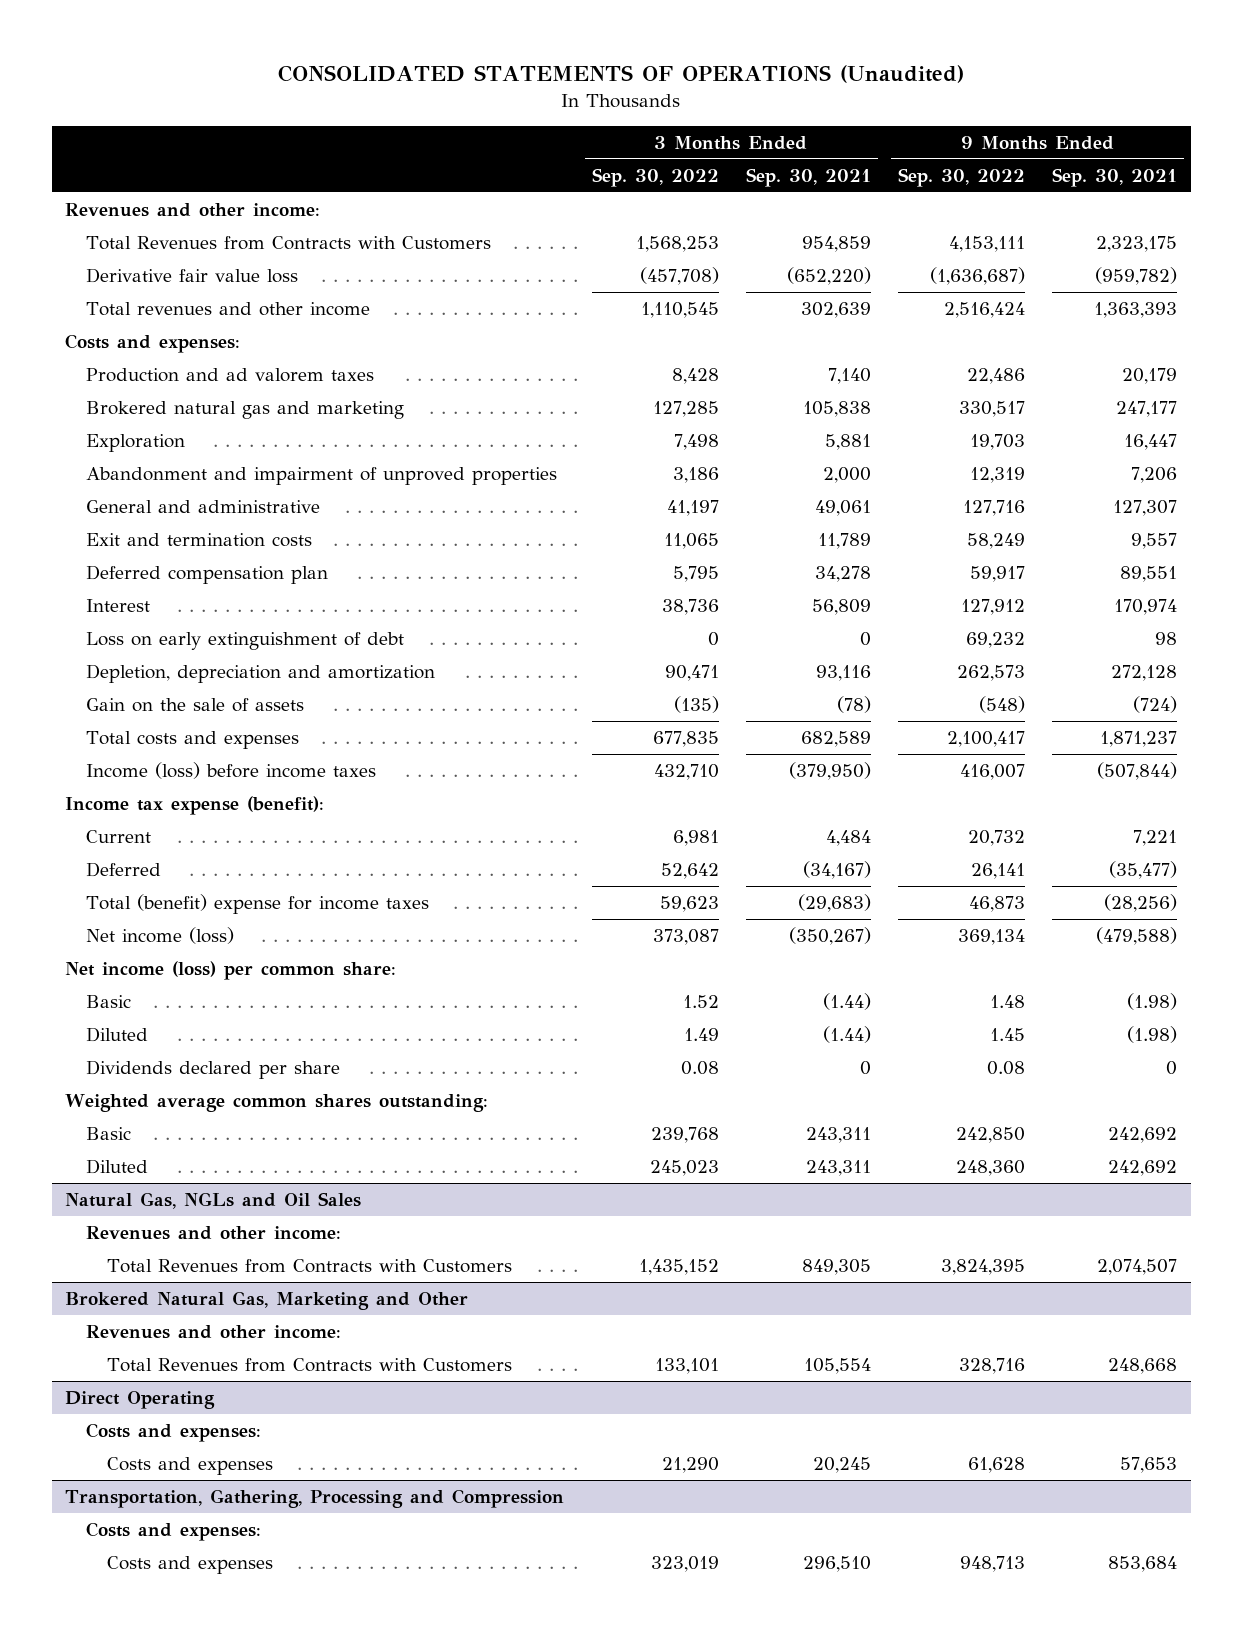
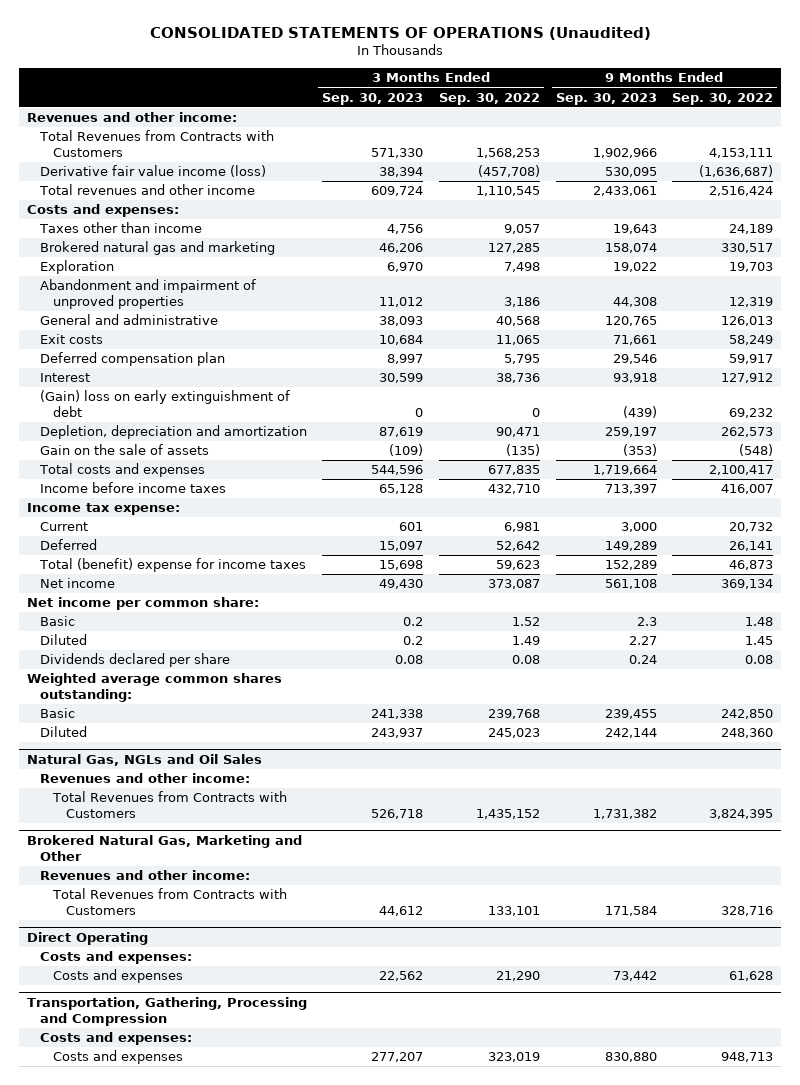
- | 3 Months Ended Sep. 30, 2022 | 3 Months Ended Sep. 30, 2021 | 9 Months Ended Sep. 30, 2022 | 9 Months Ended Sep. 30, 2021
+ | 3 Months Ended Sep. 30, 2023 | 3 Months Ended Sep. 30, 2022 | 9 Months Ended Sep. 30, 2023 | 9 Months Ended Sep. 30, 2022
- Derivative fair value loss | (457,708) | (652,220) | (1,636,687) | (959,782)
+ Derivative fair value income (loss) | 38,394 | (457,708) | 530,095 | (1,636,687)
- Production and ad valorem taxes | 8,428 | 7,140 | 22,486 | 20,179
+ Taxes other than income | 4,756 | 9,057 | 19,643 | 24,189
- General and administrative | 41,197 | 49,061 | 127,716 | 127,307
- Exit and termination costs | 11,065 | 11,789 | 58,249 | 9,557
+ General and administrative | 38,093 | 40,568 | 120,765 | 126,013
+ Exit costs | 10,684 | 11,065 | 71,661 | 58,249
- Loss on early extinguishment of debt | 0 | 0 | 69,232 | 98
+ (Gain) loss on early extinguishment of debt | 0 | 0 | (439) | 69,232
- Income (loss) before income taxes | 432,710 | (379,950) | 416,007 | (507,844)
- Income tax expense (benefit):
+ Income before income taxes | 65,128 | 432,710 | 713,397 | 416,007
+ Income tax expense:
- Net income (loss) | 373,087 | (350,267) | 369,134 | (479,588)
- Net income (loss) per common share:
+ Net income | 49,430 | 373,087 | 561,108 | 369,134
+ Net income per common share:

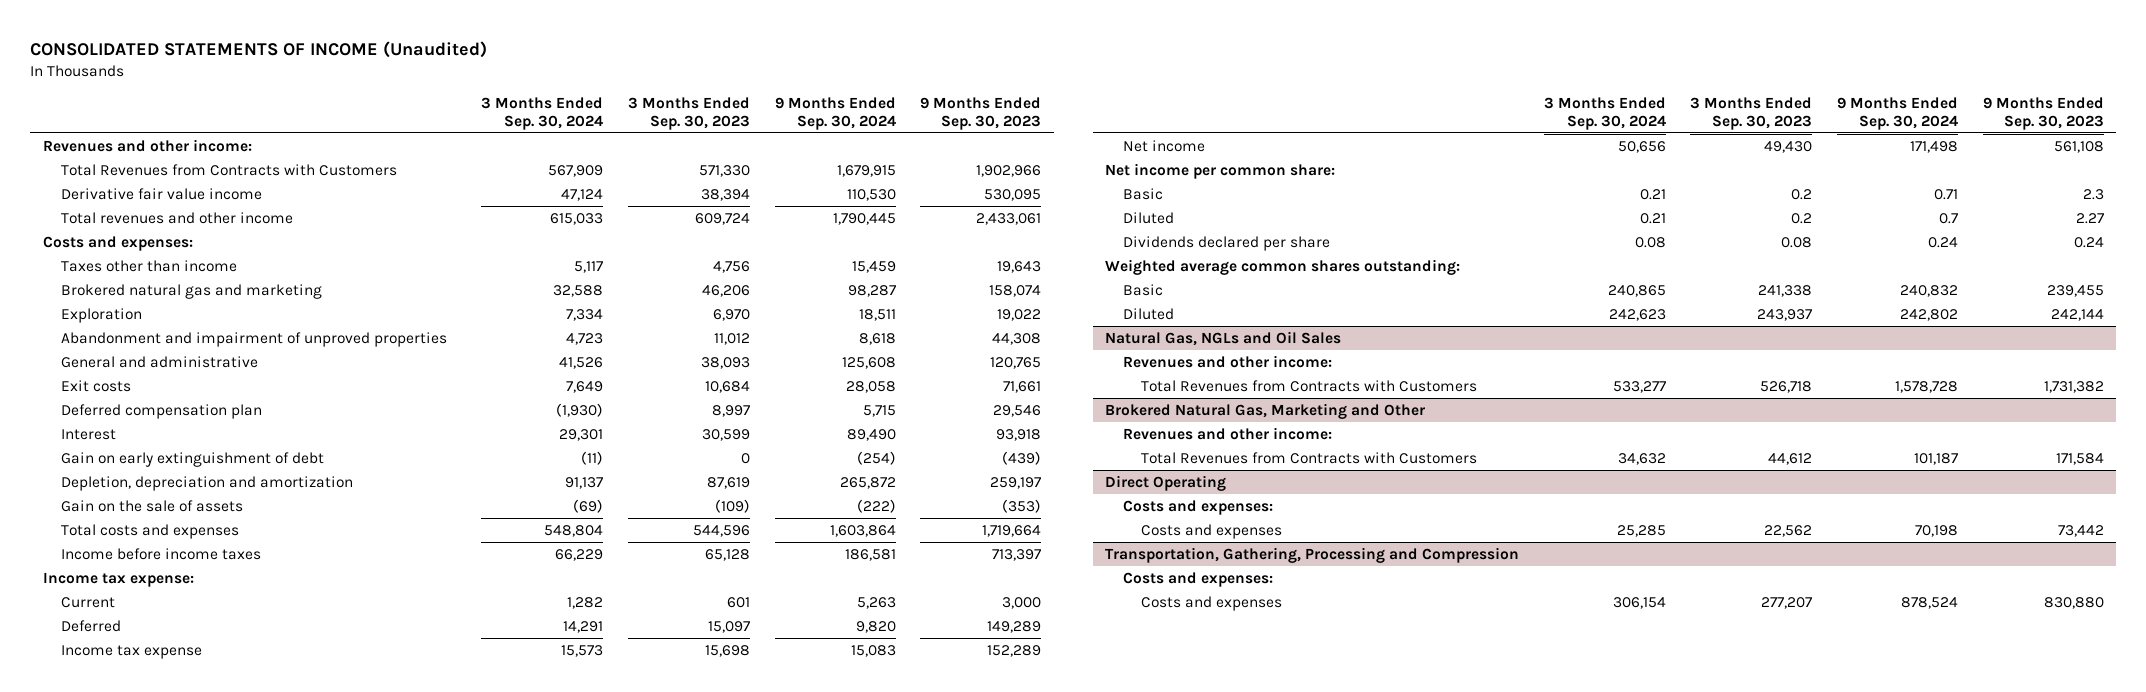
- CONSOLIDATED STATEMENTS OF OPERATIONS (Unaudited)
+ CONSOLIDATED STATEMENTS OF INCOME (Unaudited)
- | 3 Months Ended Sep. 30, 2023 | 3 Months Ended Sep. 30, 2022 | 9 Months Ended Sep. 30, 2023 | 9 Months Ended Sep. 30, 2022
+ | 3 Months Ended Sep. 30, 2024 | 3 Months Ended Sep. 30, 2023 | 9 Months Ended Sep. 30, 2024 | 9 Months Ended Sep. 30, 2023
- Derivative fair value income (loss) | 38,394 | (457,708) | 530,095 | (1,636,687)
+ Derivative fair value income | 47,124 | 38,394 | 110,530 | 530,095
- (Gain) loss on early extinguishment of debt | 0 | 0 | (439) | 69,232
+ Gain on early extinguishment of debt | (11) | 0 | (254) | (439)
- Total (benefit) expense for income taxes | 15,698 | 59,623 | 152,289 | 46,873
+ Income tax expense | 15,573 | 15,698 | 15,083 | 152,289

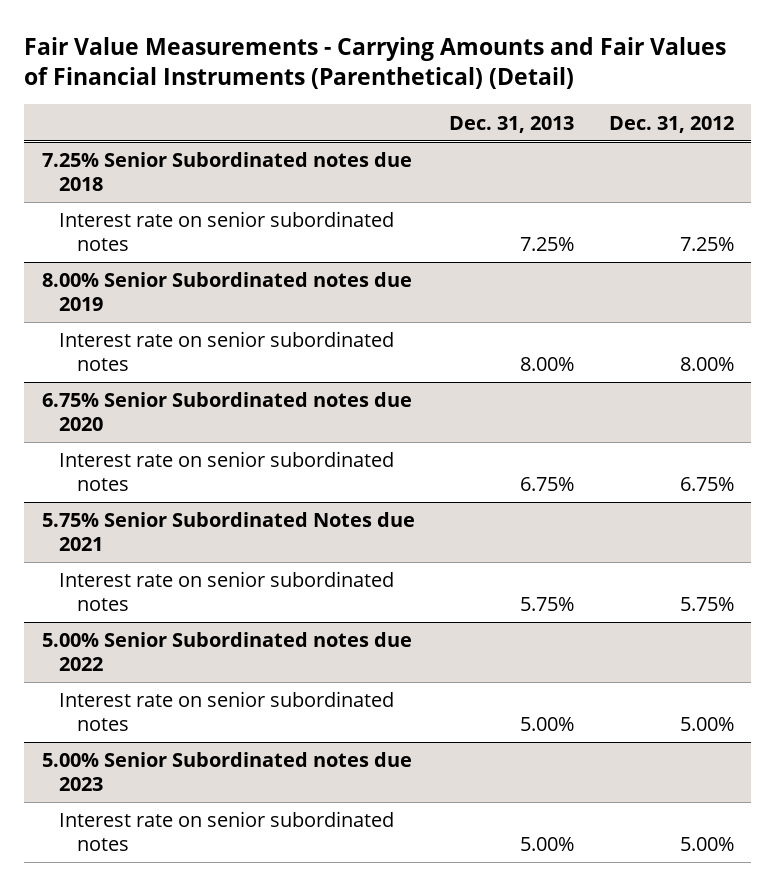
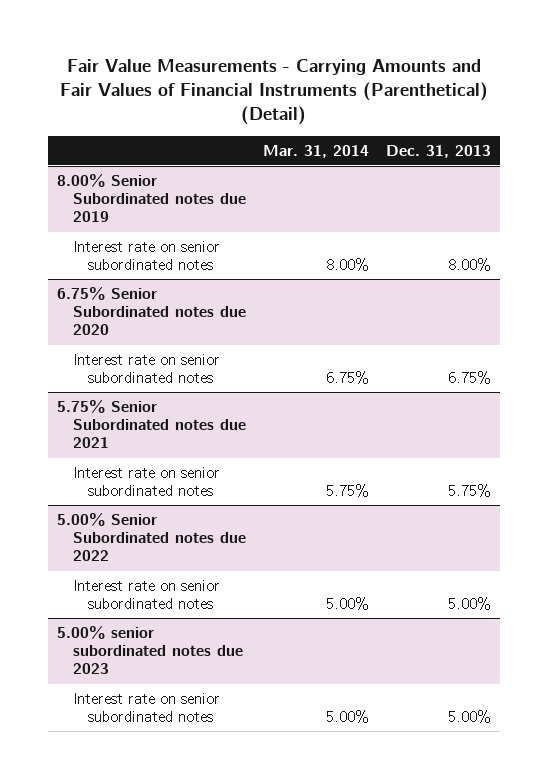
- | Dec. 31, 2013 | Dec. 31, 2012
+ | Mar. 31, 2014 | Dec. 31, 2013
- 7.25% Senior Subordinated notes due 2018
- Interest rate on senior subordinated notes | 7.25% | 7.25%
- 5.75% Senior Subordinated Notes due 2021
+ 5.75% Senior Subordinated notes due 2021
- 5.00% Senior Subordinated notes due 2023
+ 5.00% senior subordinated notes due 2023

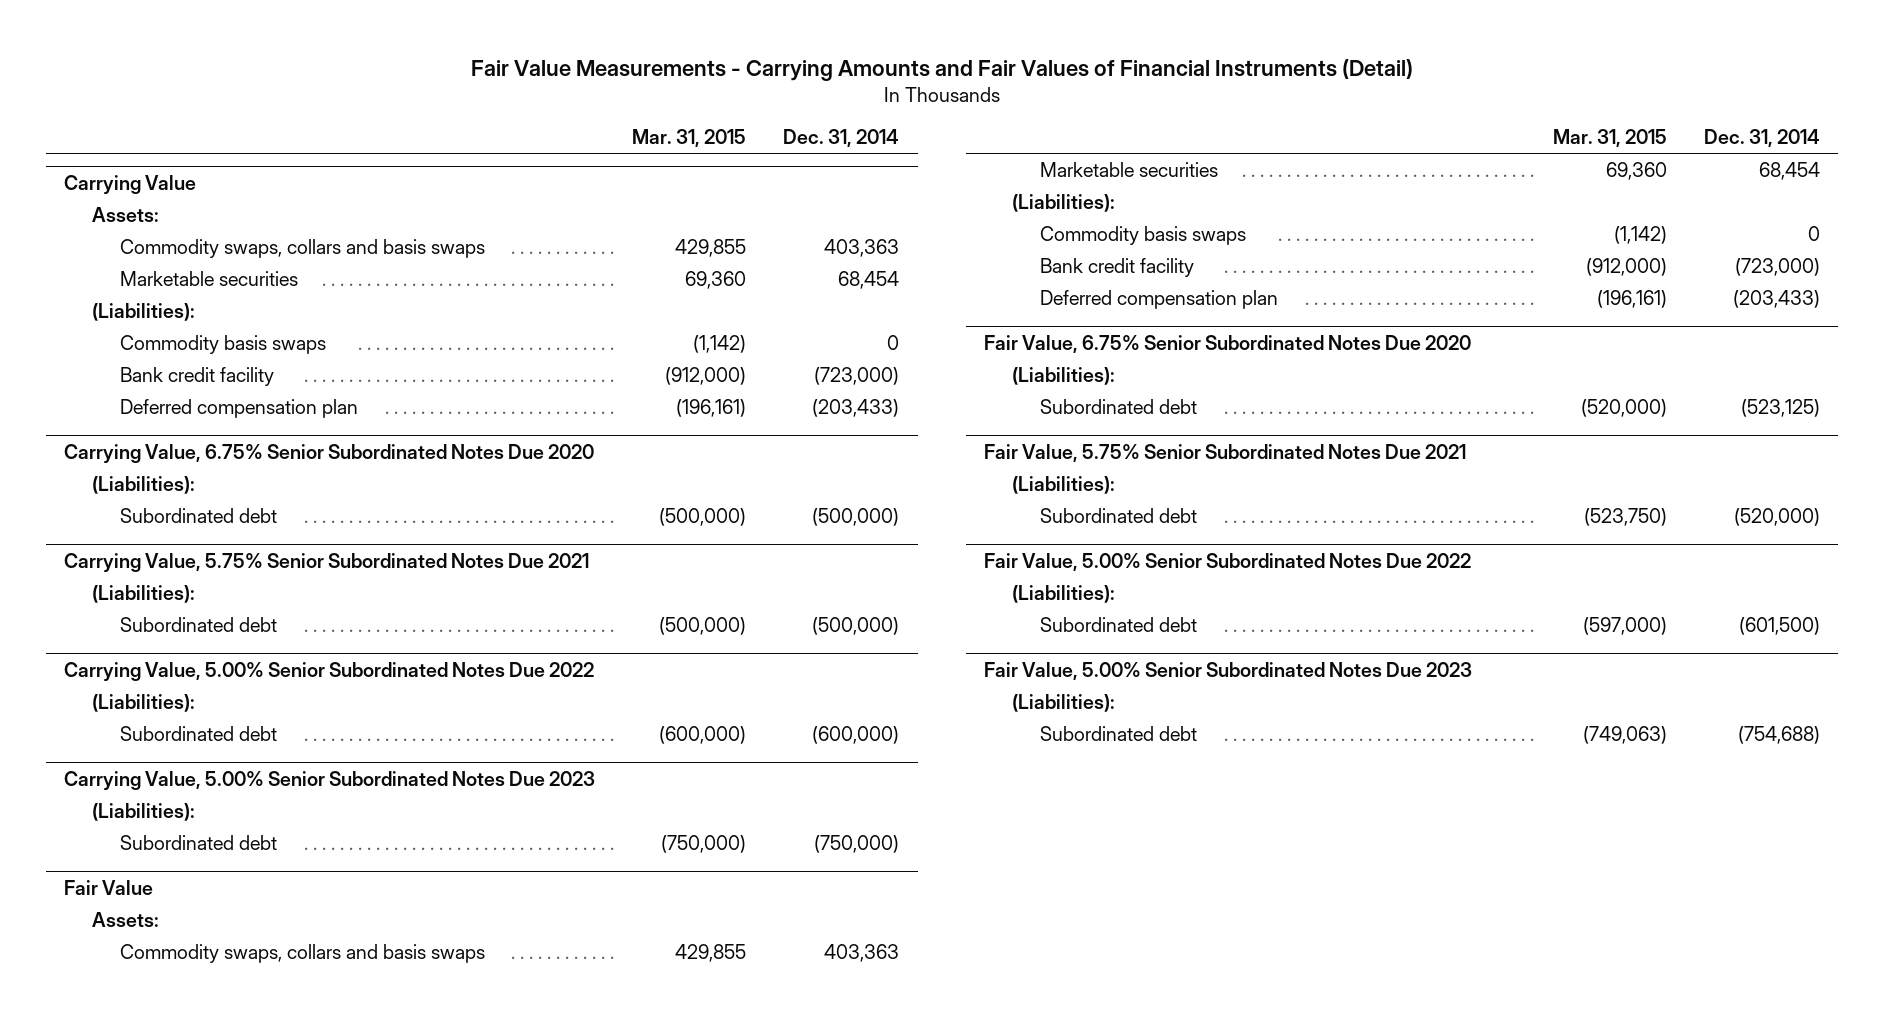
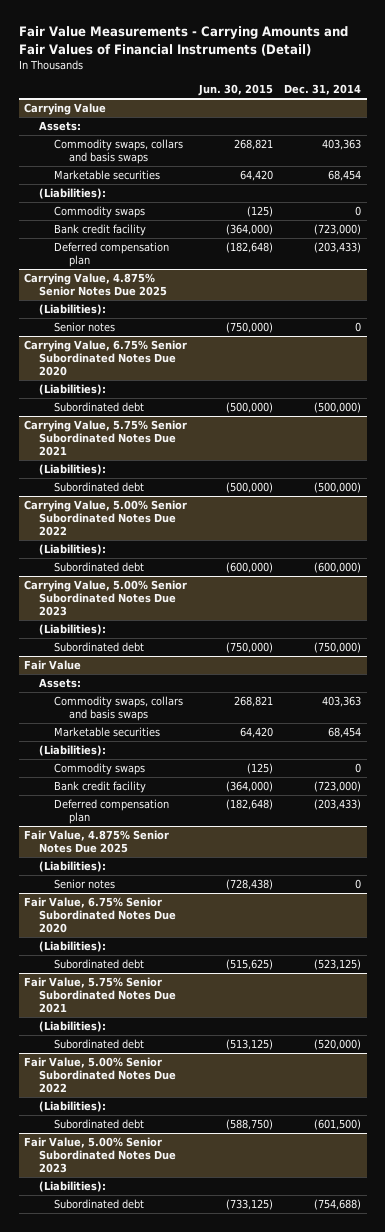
- | Mar. 31, 2015 | Dec. 31, 2014
+ | Jun. 30, 2015 | Dec. 31, 2014
@ Carrying Value
- Commodity basis swaps | (1,142) | 0
+ Commodity swaps | (125) | 0
+ Carrying Value, 4.875% Senior Notes Due 2025
+ (Liabilities):
+ Senior notes | (750,000) | 0
@ Fair Value
- Commodity basis swaps | (1,142) | 0
+ Commodity swaps | (125) | 0
+ Fair Value, 4.875% Senior Notes Due 2025
+ (Liabilities):
+ Senior notes | (728,438) | 0

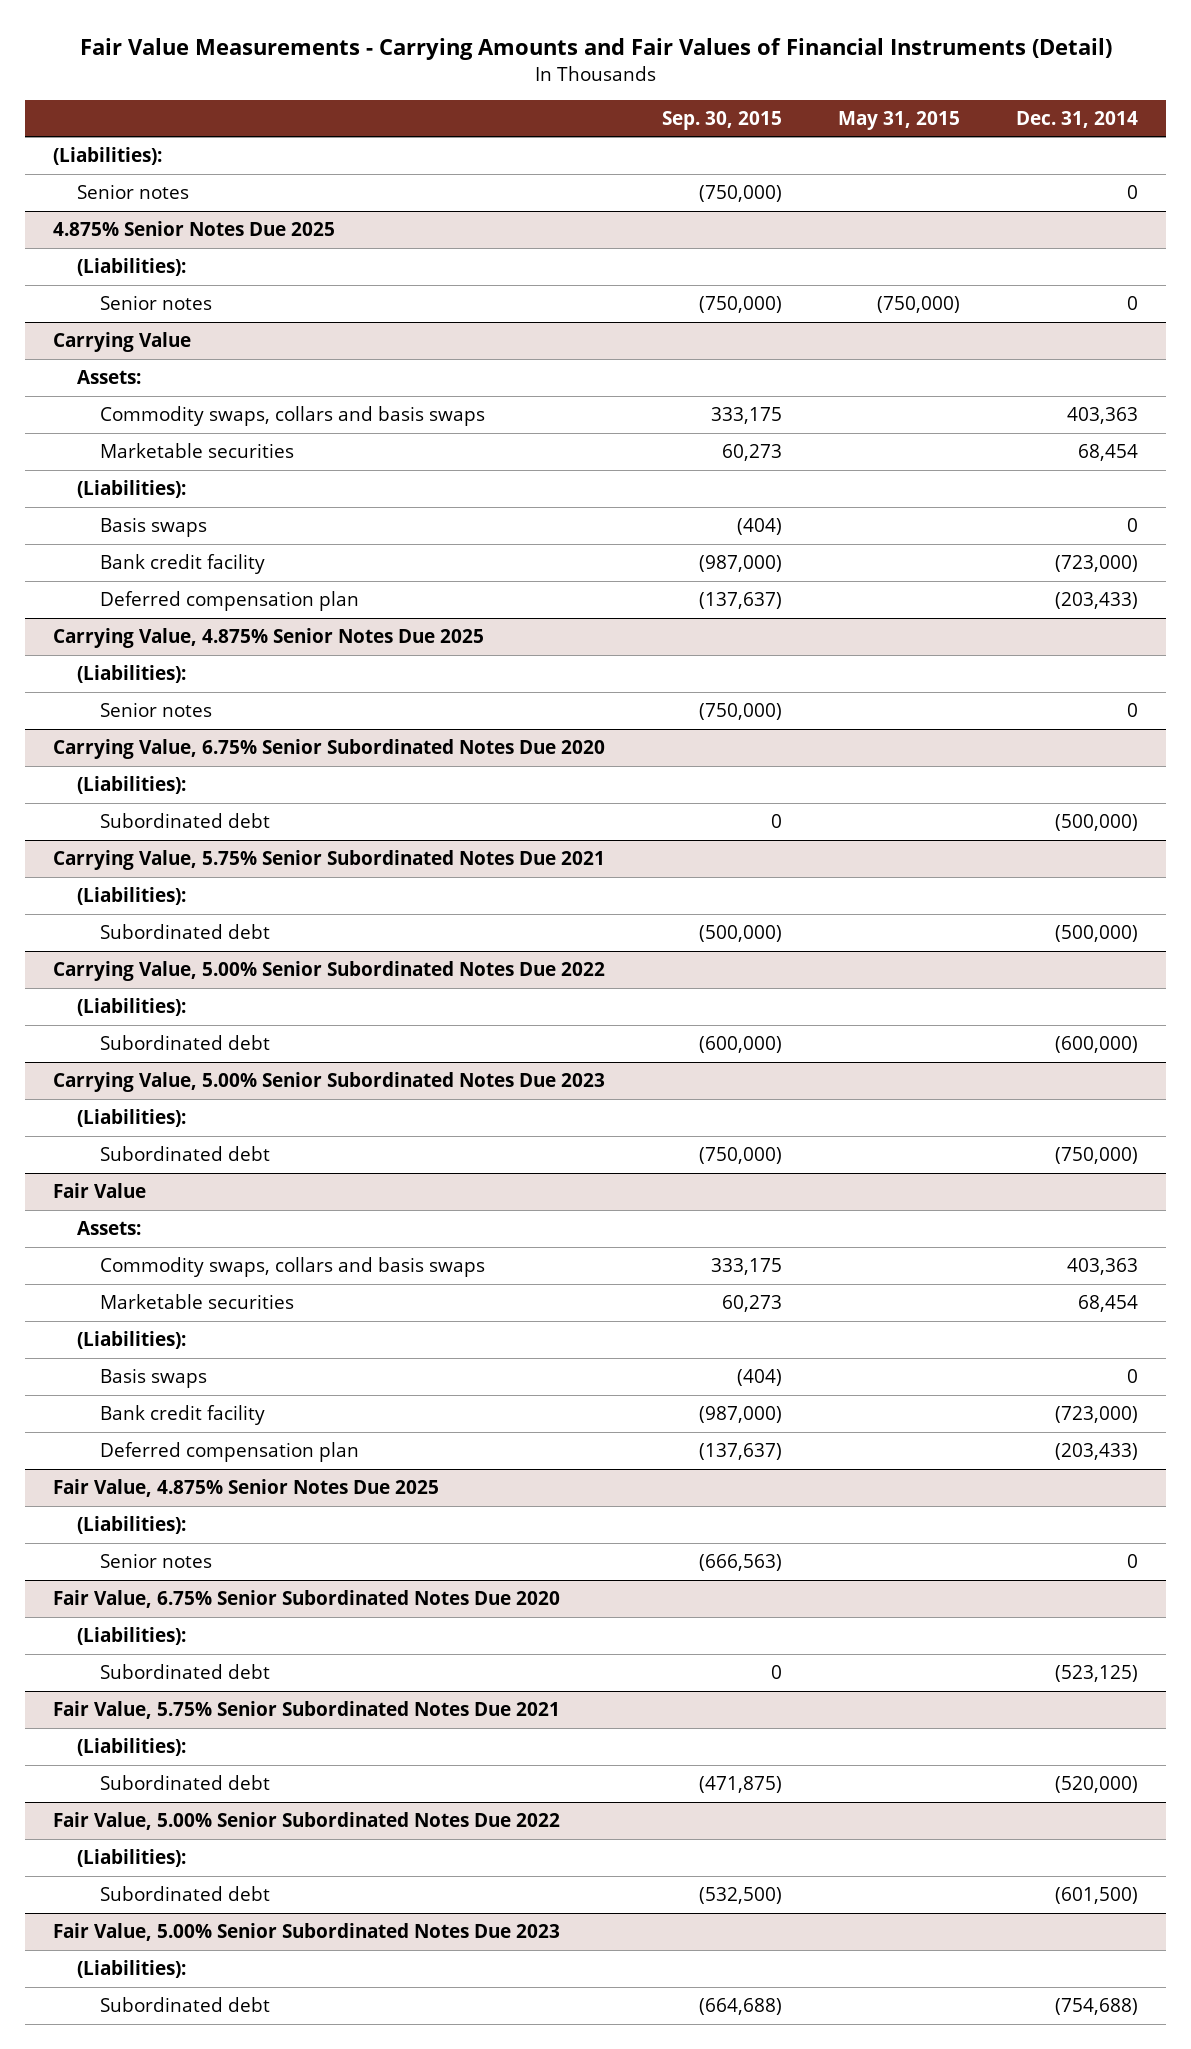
- | Jun. 30, 2015 | Dec. 31, 2014
+ | Sep. 30, 2015 | May 31, 2015 | Dec. 31, 2014
+ (Liabilities):
+ Senior notes | (750,000) | | 0
+ 4.875% Senior Notes Due 2025
+ (Liabilities):
+ Senior notes | (750,000) | (750,000) | 0
@ Carrying Value
- Commodity swaps | (125) | 0
+ Basis swaps | (404) | | 0
@ Fair Value
- Commodity swaps | (125) | 0
+ Basis swaps | (404) | | 0

